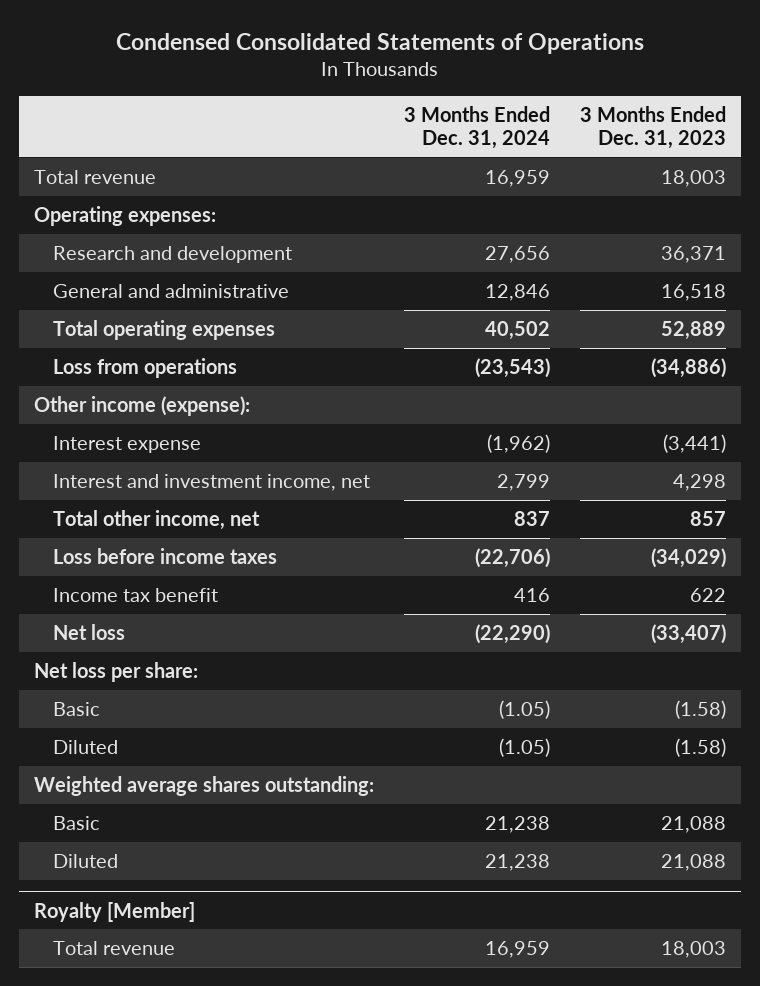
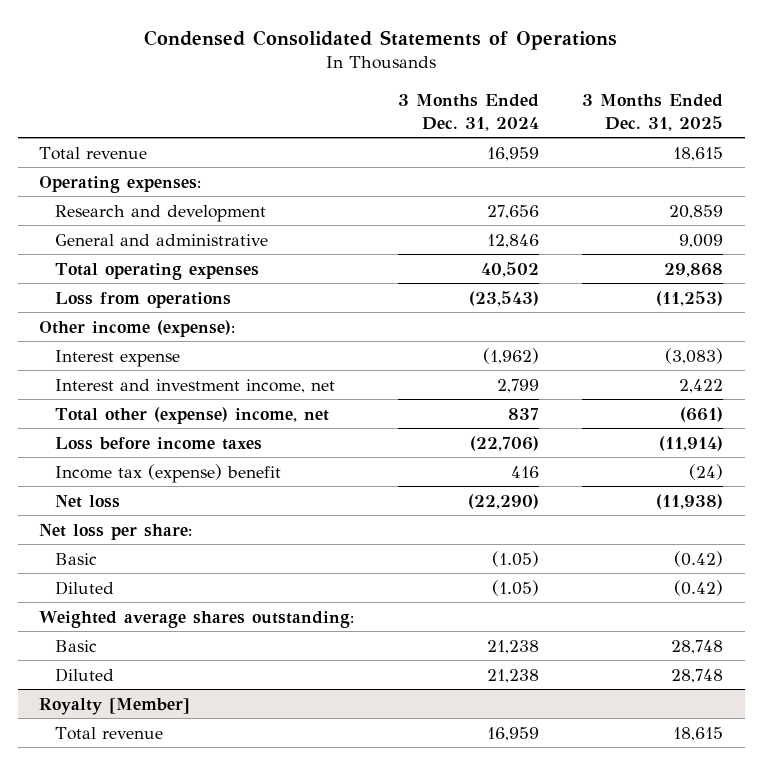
- | 3 Months Ended Dec. 31, 2024 | 3 Months Ended Dec. 31, 2023
+ | 3 Months Ended Dec. 31, 2024 | 3 Months Ended Dec. 31, 2025
- Total other income, net | 837 | 857
+ Total other (expense) income, net | 837 | (661)
- Income tax benefit | 416 | 622
+ Income tax (expense) benefit | 416 | (24)

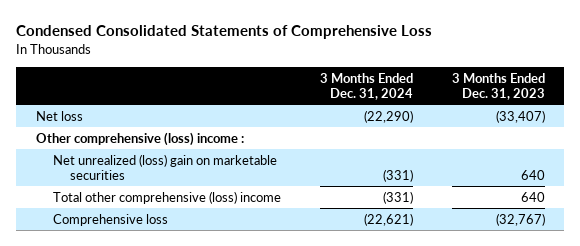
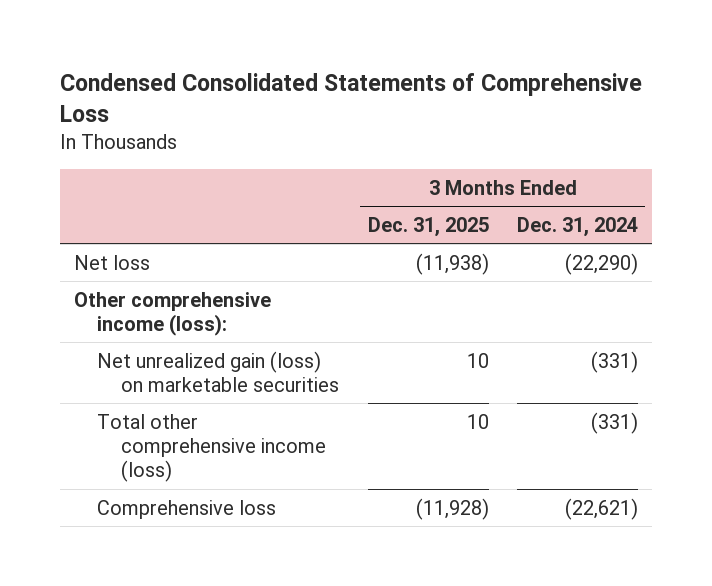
- | 3 Months Ended Dec. 31, 2024 | 3 Months Ended Dec. 31, 2023
+ | 3 Months Ended Dec. 31, 2025 | 3 Months Ended Dec. 31, 2024
- Other comprehensive (loss) income :
- Net unrealized (loss) gain on marketable securities | (331) | 640
- Total other comprehensive (loss) income | (331) | 640
+ Other comprehensive income (loss):
+ Net unrealized gain (loss) on marketable securities | 10 | (331)
+ Total other comprehensive income (loss) | 10 | (331)

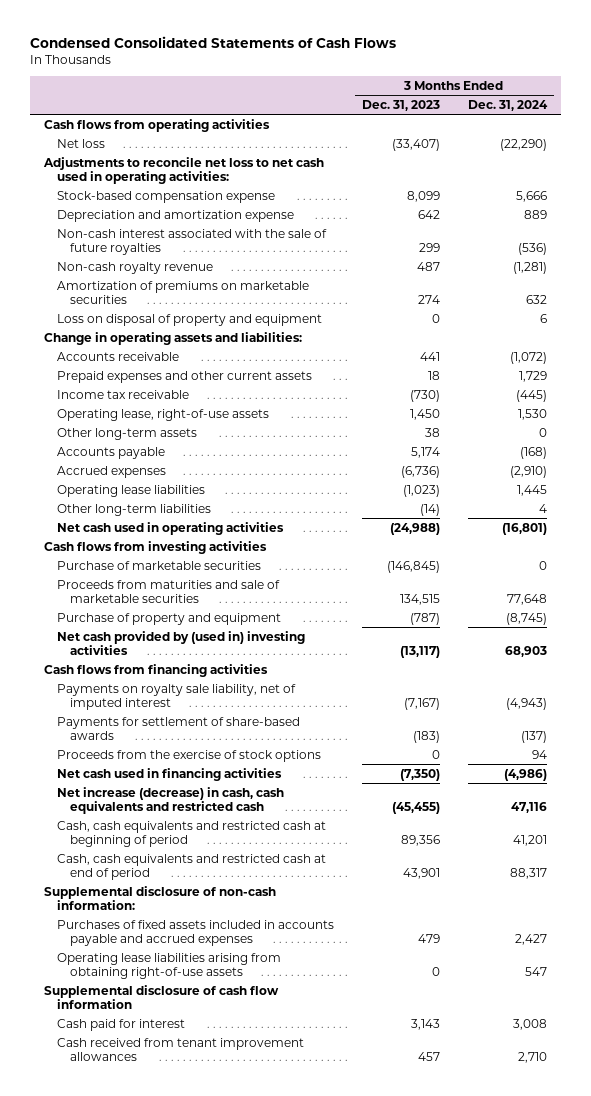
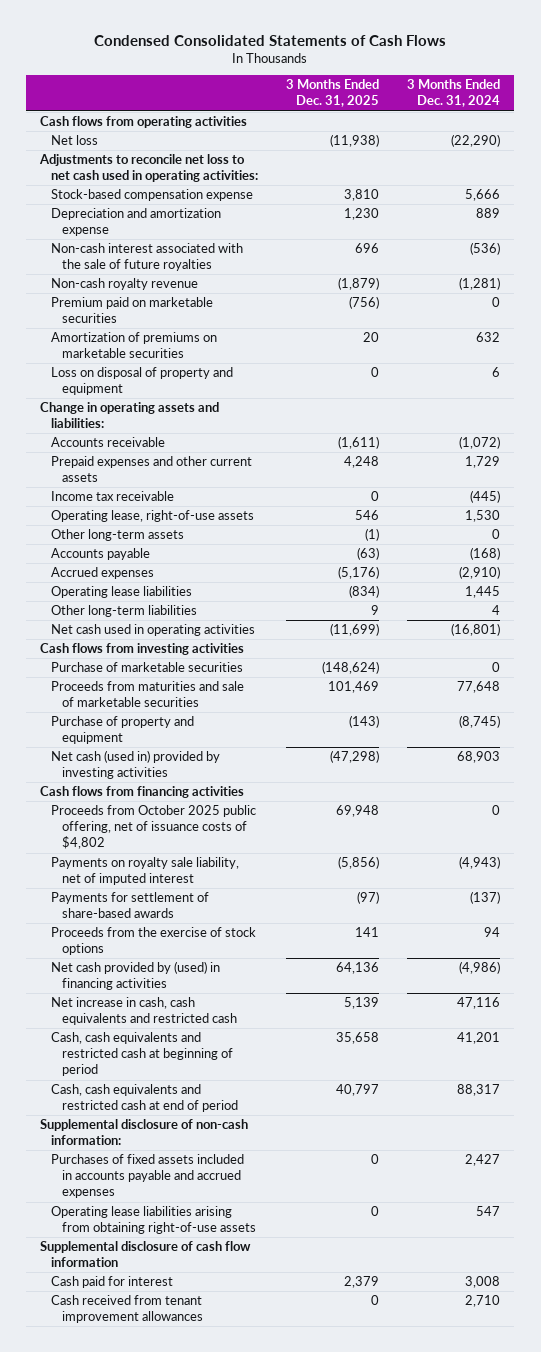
- | 3 Months Ended Dec. 31, 2023 | 3 Months Ended Dec. 31, 2024
+ | 3 Months Ended Dec. 31, 2025 | 3 Months Ended Dec. 31, 2024
+ Premium paid on marketable securities | (756) | 0
- Net cash provided by (used in) investing activities | (13,117) | 68,903
+ Net cash (used in) provided by investing activities | (47,298) | 68,903
+ Proceeds from October 2025 public offering, net of issuance costs of $4,802 | 69,948 | 0
- Net cash used in financing activities | (7,350) | (4,986)
- Net increase (decrease) in cash, cash equivalents and restricted cash | (45,455) | 47,116
+ Net cash provided by (used) in financing activities | 64,136 | (4,986)
+ Net increase in cash, cash equivalents and restricted cash | 5,139 | 47,116

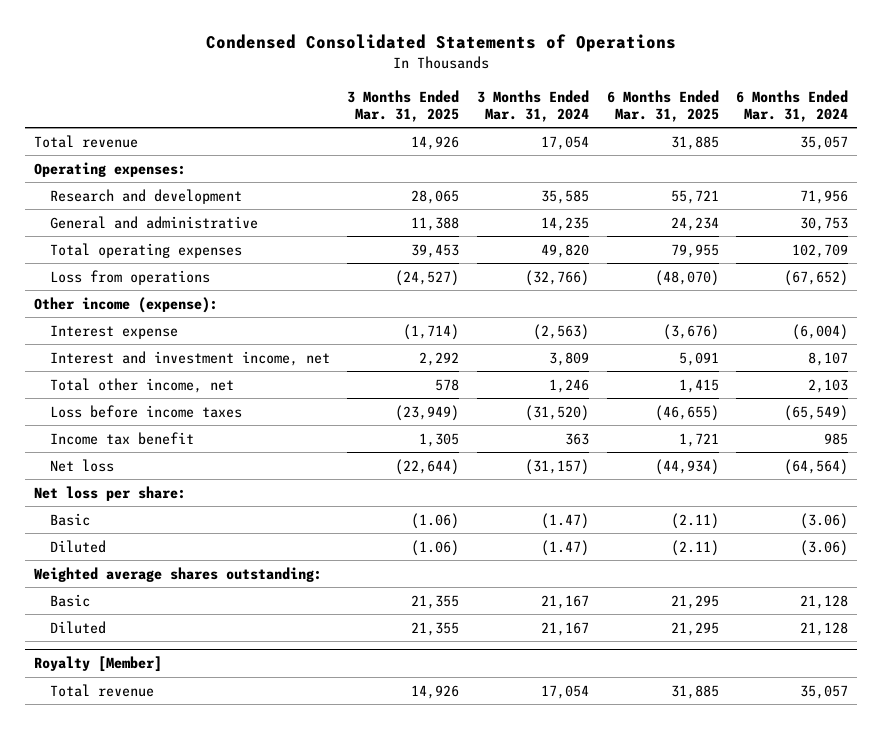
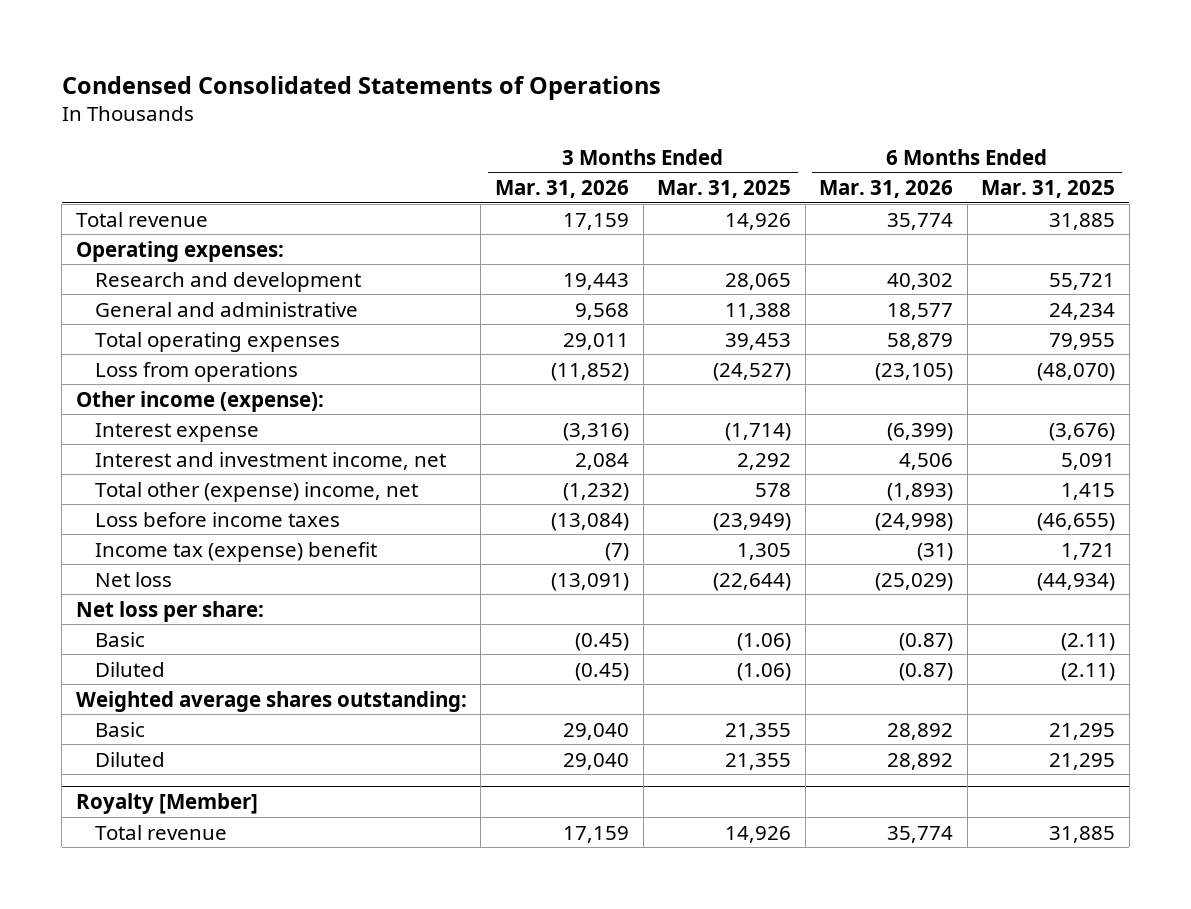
- | 3 Months Ended Mar. 31, 2025 | 3 Months Ended Mar. 31, 2024 | 6 Months Ended Mar. 31, 2025 | 6 Months Ended Mar. 31, 2024
+ | 3 Months Ended Mar. 31, 2026 | 3 Months Ended Mar. 31, 2025 | 6 Months Ended Mar. 31, 2026 | 6 Months Ended Mar. 31, 2025
- Total other income, net | 578 | 1,246 | 1,415 | 2,103
+ Total other (expense) income, net | (1,232) | 578 | (1,893) | 1,415
- Income tax benefit | 1,305 | 363 | 1,721 | 985
+ Income tax (expense) benefit | (7) | 1,305 | (31) | 1,721

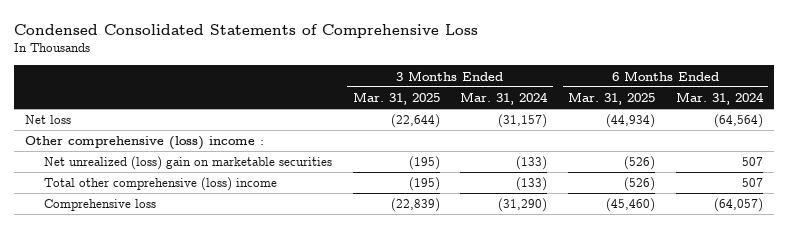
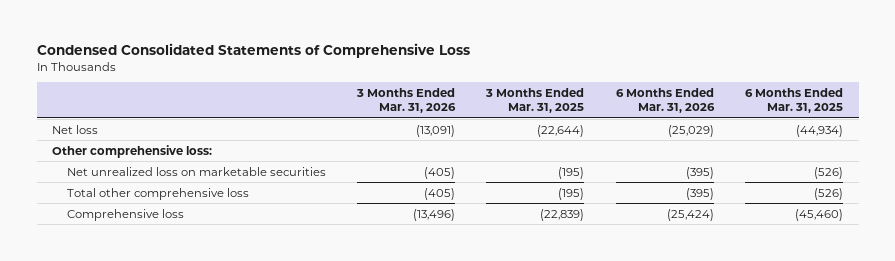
- | 3 Months Ended Mar. 31, 2025 | 3 Months Ended Mar. 31, 2024 | 6 Months Ended Mar. 31, 2025 | 6 Months Ended Mar. 31, 2024
+ | 3 Months Ended Mar. 31, 2026 | 3 Months Ended Mar. 31, 2025 | 6 Months Ended Mar. 31, 2026 | 6 Months Ended Mar. 31, 2025
- Other comprehensive (loss) income :
- Net unrealized (loss) gain on marketable securities | (195) | (133) | (526) | 507
- Total other comprehensive (loss) income | (195) | (133) | (526) | 507
+ Other comprehensive loss:
+ Net unrealized loss on marketable securities | (405) | (195) | (395) | (526)
+ Total other comprehensive loss | (405) | (195) | (395) | (526)

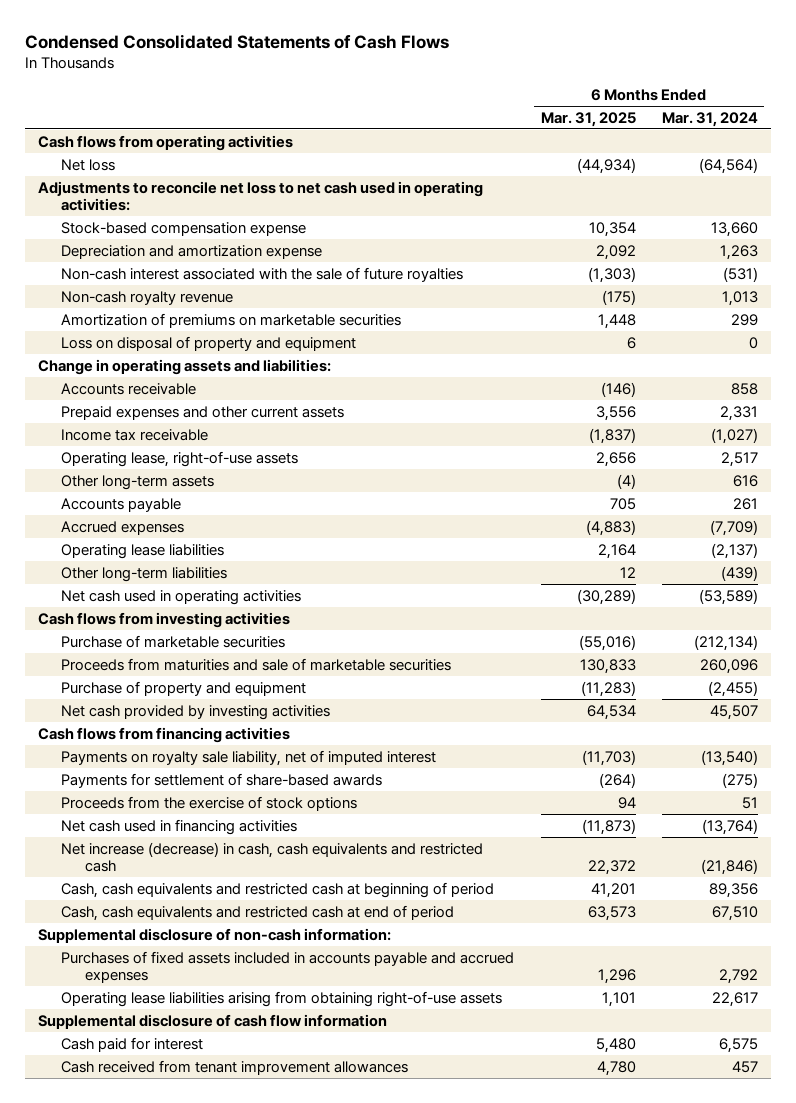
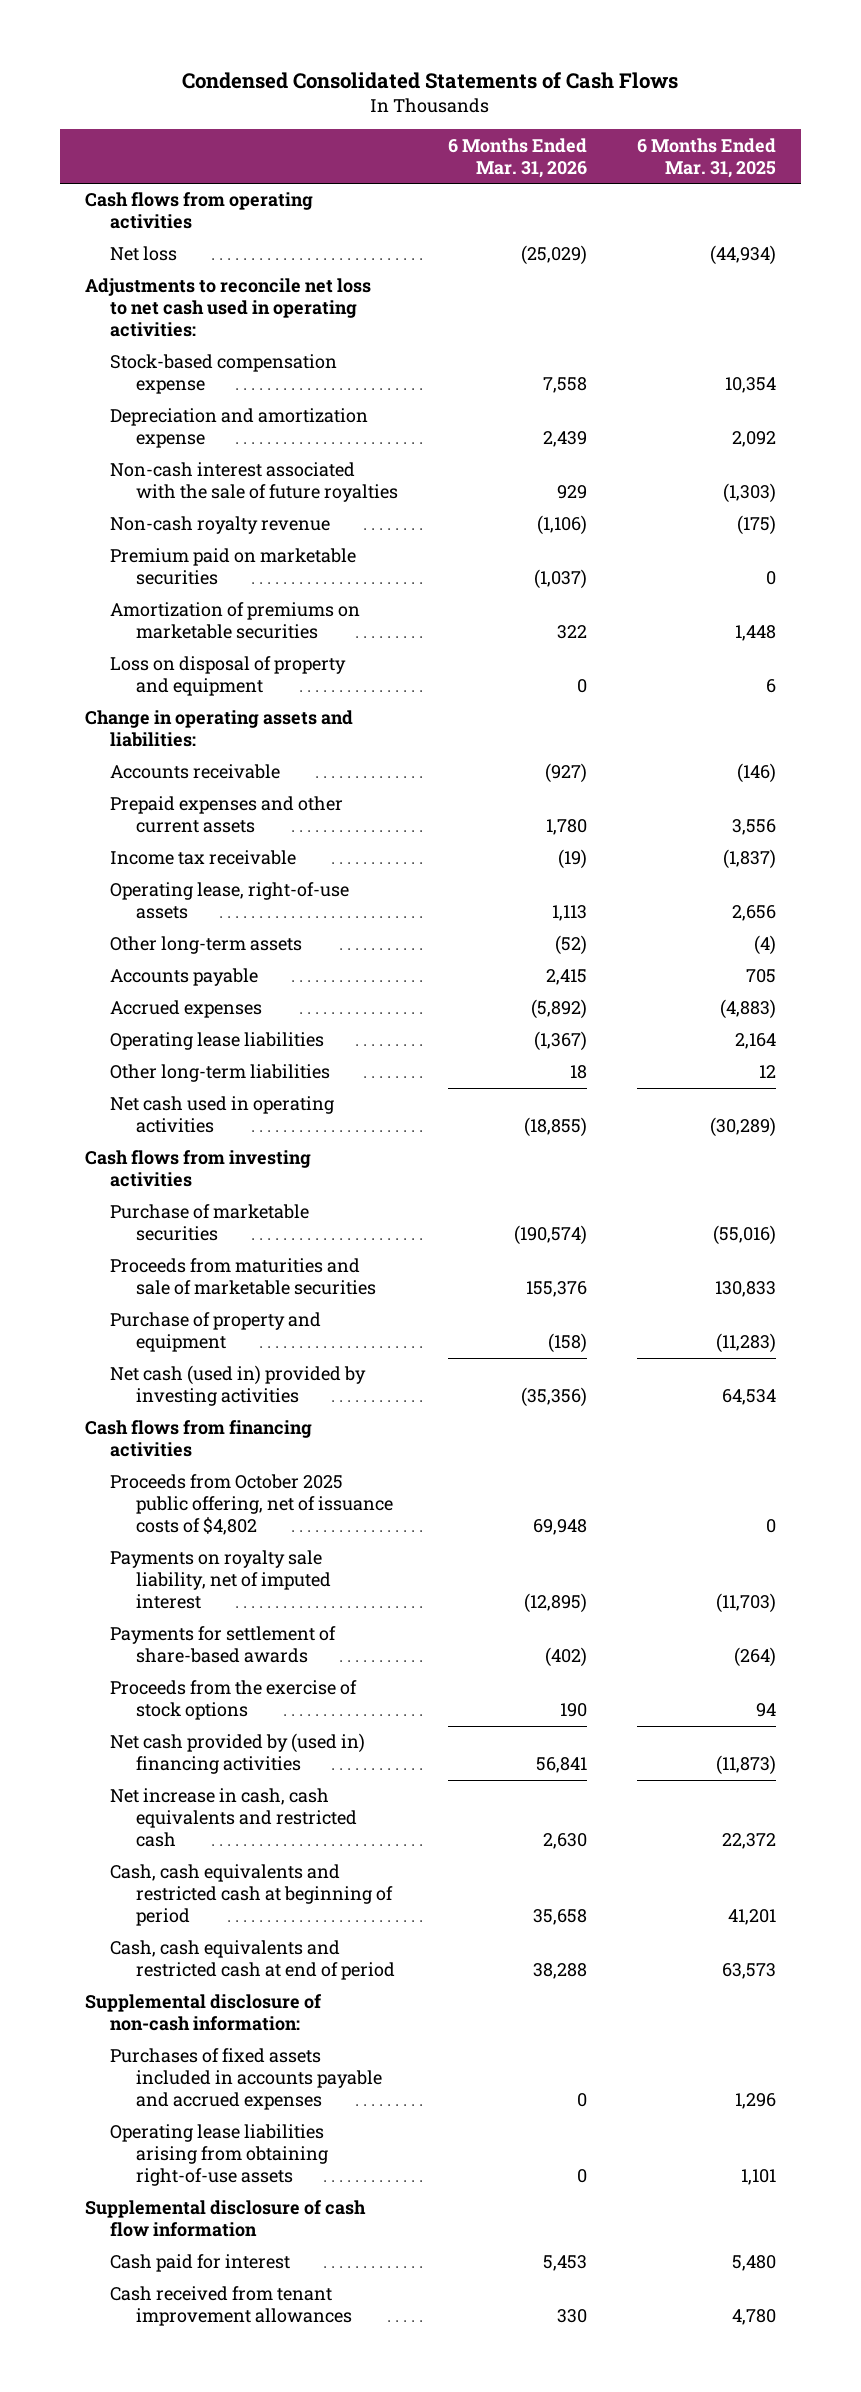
- | 6 Months Ended Mar. 31, 2025 | 6 Months Ended Mar. 31, 2024
+ | 6 Months Ended Mar. 31, 2026 | 6 Months Ended Mar. 31, 2025
+ Premium paid on marketable securities | (1,037) | 0
- Net cash provided by investing activities | 64,534 | 45,507
+ Net cash (used in) provided by investing activities | (35,356) | 64,534
+ Proceeds from October 2025 public offering, net of issuance costs of $4,802 | 69,948 | 0
- Net cash used in financing activities | (11,873) | (13,764)
- Net increase (decrease) in cash, cash equivalents and restricted cash | 22,372 | (21,846)
+ Net cash provided by (used in) financing activities | 56,841 | (11,873)
+ Net increase in cash, cash equivalents and restricted cash | 2,630 | 22,372

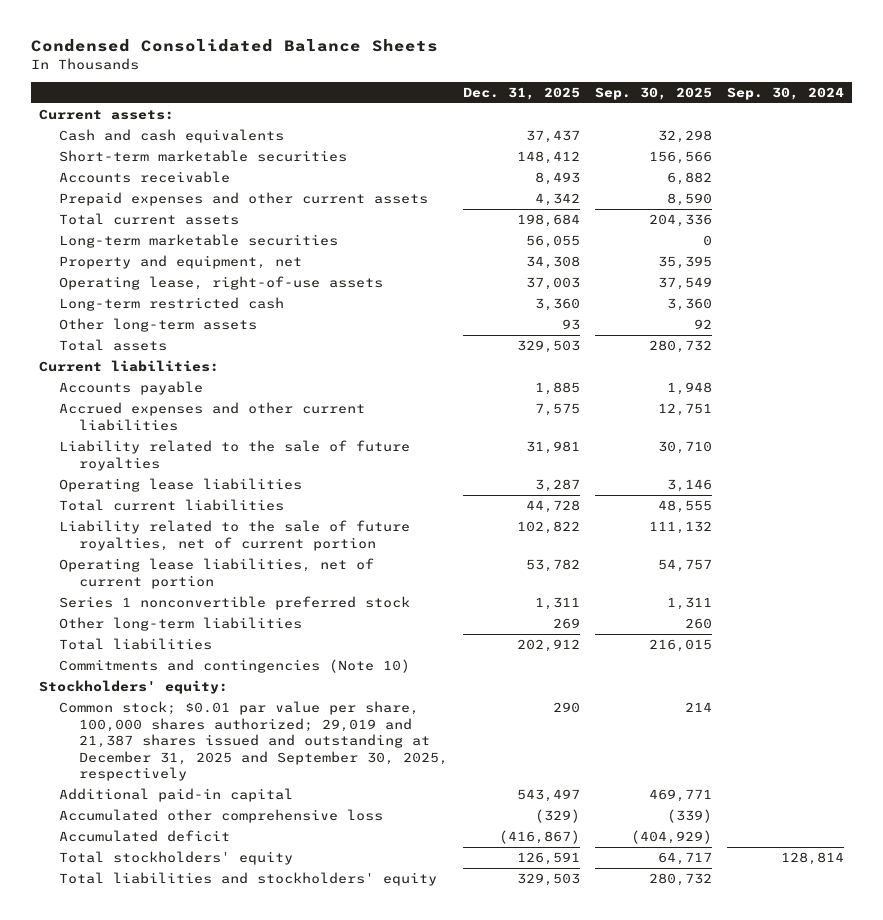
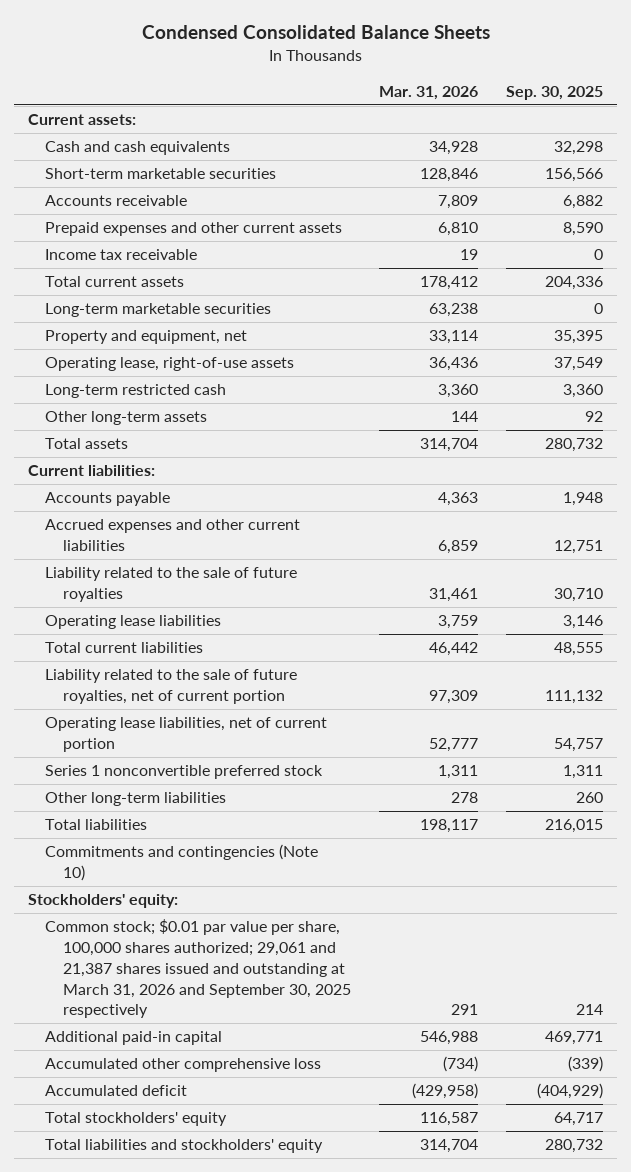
- | Dec. 31, 2025 | Sep. 30, 2025 | Sep. 30, 2024
+ | Mar. 31, 2026 | Sep. 30, 2025
+ Income tax receivable | 19 | 0
- Common stock; $0.01 par value per share, 100,000 shares authorized; 29,019 and 21,387 shares issued and outstanding at December 31, 2025 and September 30, 2025, respectively | 290 | 214 |
+ Common stock; $0.01 par value per share, 100,000 shares authorized; 29,061 and 21,387 shares issued and outstanding at March 31, 2026 and September 30, 2025 respectively | 291 | 214

